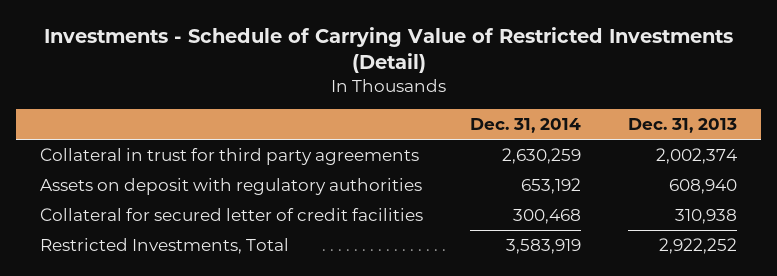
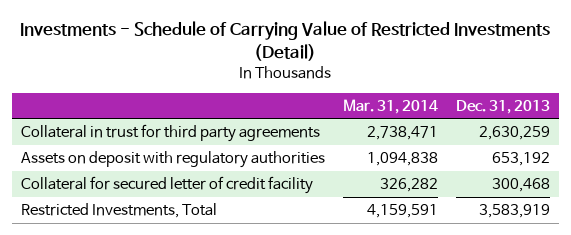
- | Dec. 31, 2014 | Dec. 31, 2013
+ | Mar. 31, 2014 | Dec. 31, 2013
- Collateral in trust for third party agreements | 2,630,259 | 2,002,374
- Assets on deposit with regulatory authorities | 653,192 | 608,940
- Collateral for secured letter of credit facilities | 300,468 | 310,938
- Restricted Investments, Total | 3,583,919 | 2,922,252
+ Collateral in trust for third party agreements | 2,738,471 | 2,630,259
+ Assets on deposit with regulatory authorities | 1,094,838 | 653,192
+ Collateral for secured letter of credit facility | 326,282 | 300,468
+ Restricted Investments, Total | 4,159,591 | 3,583,919

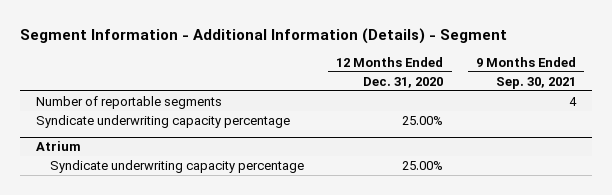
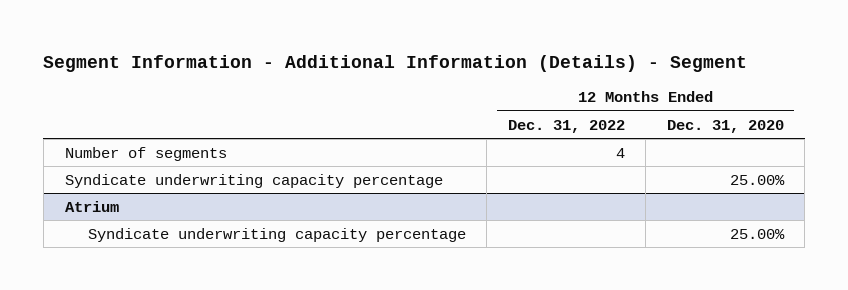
- | 12 Months Ended Dec. 31, 2020 | 9 Months Ended Sep. 30, 2021
+ | 12 Months Ended Dec. 31, 2022 | 12 Months Ended Dec. 31, 2020
- Number of reportable segments | | 4
+ Number of segments | 4 |

